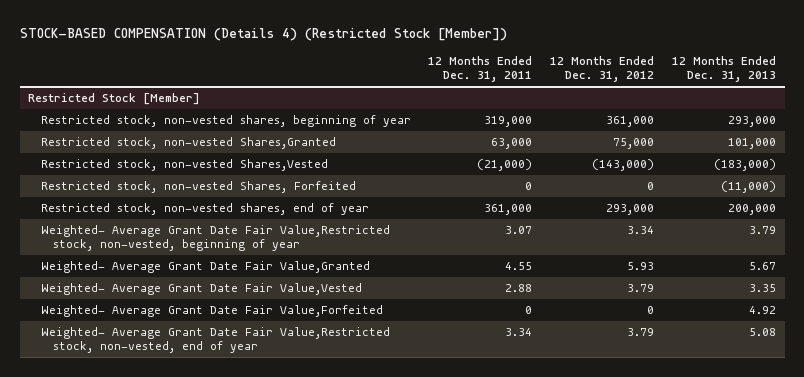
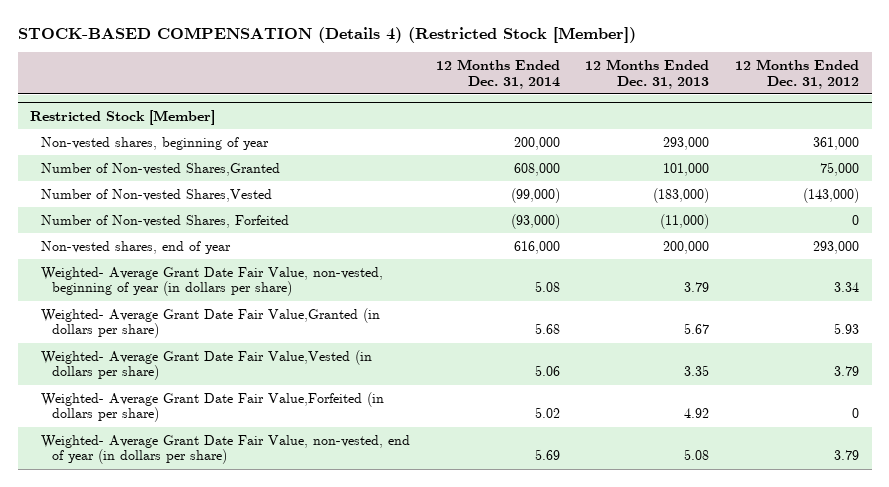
- | 12 Months Ended Dec. 31, 2011 | 12 Months Ended Dec. 31, 2012 | 12 Months Ended Dec. 31, 2013
+ | 12 Months Ended Dec. 31, 2014 | 12 Months Ended Dec. 31, 2013 | 12 Months Ended Dec. 31, 2012
@ Restricted Stock [Member]
- Restricted stock, non-vested shares, beginning of year | 319,000 | 361,000 | 293,000
- Restricted stock, non-vested Shares,Granted | 63,000 | 75,000 | 101,000
- Restricted stock, non-vested Shares,Vested | (21,000) | (143,000) | (183,000)
- Restricted stock, non-vested Shares, Forfeited | 0 | 0 | (11,000)
- Restricted stock, non-vested shares, end of year | 361,000 | 293,000 | 200,000
- Weighted- Average Grant Date Fair Value,Restricted stock, non-vested, beginning of year | 3.07 | 3.34 | 3.79
- Weighted- Average Grant Date Fair Value,Granted | 4.55 | 5.93 | 5.67
- Weighted- Average Grant Date Fair Value,Vested | 2.88 | 3.79 | 3.35
- Weighted- Average Grant Date Fair Value,Forfeited | 0 | 0 | 4.92
- Weighted- Average Grant Date Fair Value,Restricted stock, non-vested, end of year | 3.34 | 3.79 | 5.08
+ Non-vested shares, beginning of year | 200,000 | 293,000 | 361,000
+ Number of Non-vested Shares,Granted | 608,000 | 101,000 | 75,000
+ Number of Non-vested Shares,Vested | (99,000) | (183,000) | (143,000)
+ Number of Non-vested Shares, Forfeited | (93,000) | (11,000) | 0
+ Non-vested shares, end of year | 616,000 | 200,000 | 293,000
+ Weighted- Average Grant Date Fair Value, non-vested, beginning of year (in dollars per share) | 5.08 | 3.79 | 3.34
+ Weighted- Average Grant Date Fair Value,Granted (in dollars per share) | 5.68 | 5.67 | 5.93
+ Weighted- Average Grant Date Fair Value,Vested (in dollars per share) | 5.06 | 3.35 | 3.79
+ Weighted- Average Grant Date Fair Value,Forfeited (in dollars per share) | 5.02 | 4.92 | 0
+ Weighted- Average Grant Date Fair Value, non-vested, end of year (in dollars per share) | 5.69 | 5.08 | 3.79

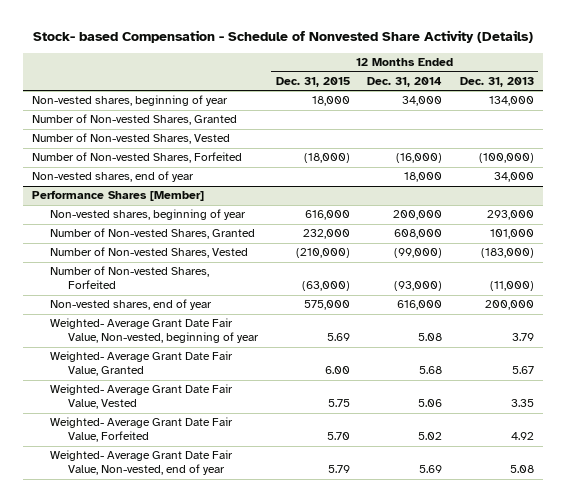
- STOCK-BASED COMPENSATION (Details 4) (Restricted Stock [Member])
+ Stock- based Compensation - Schedule of Nonvested Share Activity (Details)
- | 12 Months Ended Dec. 31, 2014 | 12 Months Ended Dec. 31, 2013 | 12 Months Ended Dec. 31, 2012
+ | 12 Months Ended Dec. 31, 2015 | 12 Months Ended Dec. 31, 2014 | 12 Months Ended Dec. 31, 2013
- Restricted Stock [Member]
+ Non-vested shares, beginning of year | 18,000 | 34,000 | 134,000
+ Number of Non-vested Shares, Granted
+ Number of Non-vested Shares, Vested
+ Number of Non-vested Shares, Forfeited | (18,000) | (16,000) | (100,000)
+ Non-vested shares, end of year | | 18,000 | 34,000
+ Performance Shares [Member]
- Number of Non-vested Shares,Granted | 608,000 | 101,000 | 75,000
- Number of Non-vested Shares,Vested | (99,000) | (183,000) | (143,000)
+ Number of Non-vested Shares, Granted | 232,000 | 608,000 | 101,000
+ Number of Non-vested Shares, Vested | (210,000) | (99,000) | (183,000)
- Weighted- Average Grant Date Fair Value, non-vested, beginning of year (in dollars per share) | 5.08 | 3.79 | 3.34
- Weighted- Average Grant Date Fair Value,Granted (in dollars per share) | 5.68 | 5.67 | 5.93
- Weighted- Average Grant Date Fair Value,Vested (in dollars per share) | 5.06 | 3.35 | 3.79
- Weighted- Average Grant Date Fair Value,Forfeited (in dollars per share) | 5.02 | 4.92 | 0
- Weighted- Average Grant Date Fair Value, non-vested, end of year (in dollars per share) | 5.69 | 5.08 | 3.79
+ Weighted- Average Grant Date Fair Value, Non-vested, beginning of year | 5.69 | 5.08 | 3.79
+ Weighted- Average Grant Date Fair Value, Granted | 6.00 | 5.68 | 5.67
+ Weighted- Average Grant Date Fair Value, Vested | 5.75 | 5.06 | 3.35
+ Weighted- Average Grant Date Fair Value, Forfeited | 5.70 | 5.02 | 4.92
+ Weighted- Average Grant Date Fair Value, Non-vested, end of year | 5.79 | 5.69 | 5.08

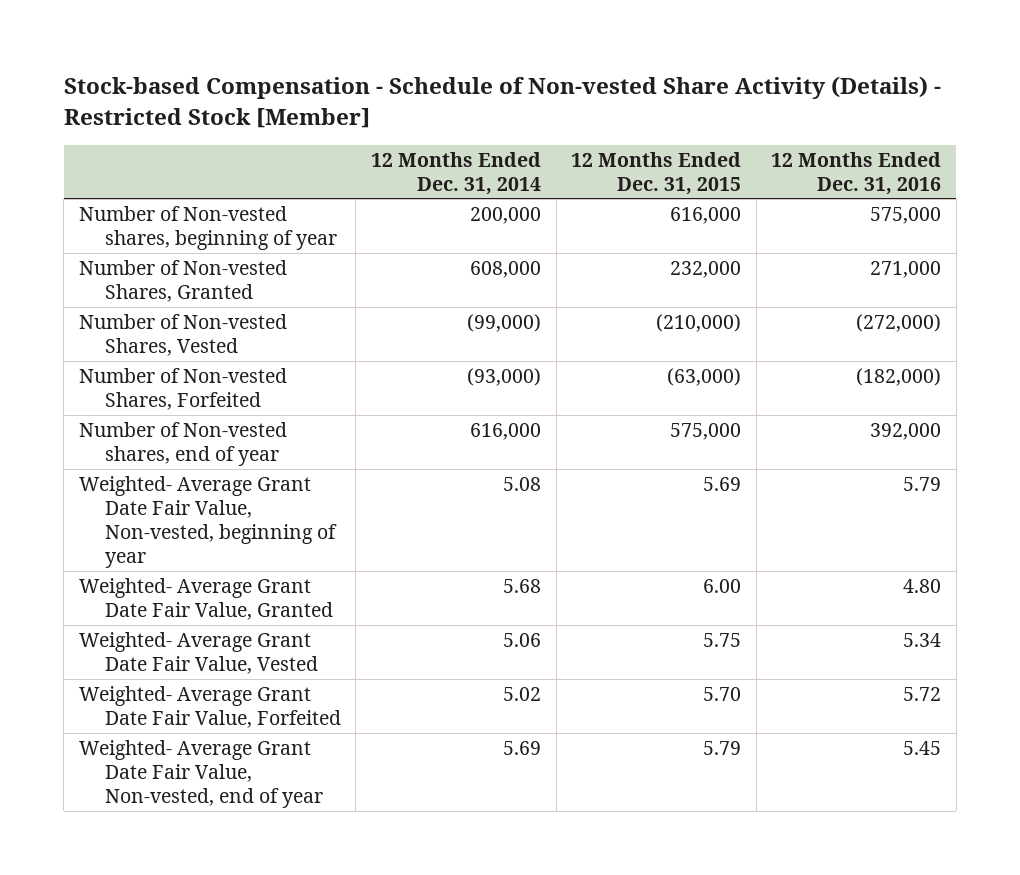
- Stock- based Compensation - Schedule of Nonvested Share Activity (Details)
+ Stock-based Compensation - Schedule of Non-vested Share Activity (Details) - Restricted Stock [Member]
- | 12 Months Ended Dec. 31, 2015 | 12 Months Ended Dec. 31, 2014 | 12 Months Ended Dec. 31, 2013
+ | 12 Months Ended Dec. 31, 2014 | 12 Months Ended Dec. 31, 2015 | 12 Months Ended Dec. 31, 2016
- Non-vested shares, beginning of year | 18,000 | 34,000 | 134,000
- Number of Non-vested Shares, Granted
- Number of Non-vested Shares, Vested
- Number of Non-vested Shares, Forfeited | (18,000) | (16,000) | (100,000)
- Non-vested shares, end of year | | 18,000 | 34,000
- Performance Shares [Member]
- Non-vested shares, beginning of year | 616,000 | 200,000 | 293,000
+ Number of Non-vested shares, beginning of year | 200,000 | 616,000 | 575,000
- Non-vested shares, end of year | 575,000 | 616,000 | 200,000
+ Number of Non-vested shares, end of year | 616,000 | 575,000 | 392,000

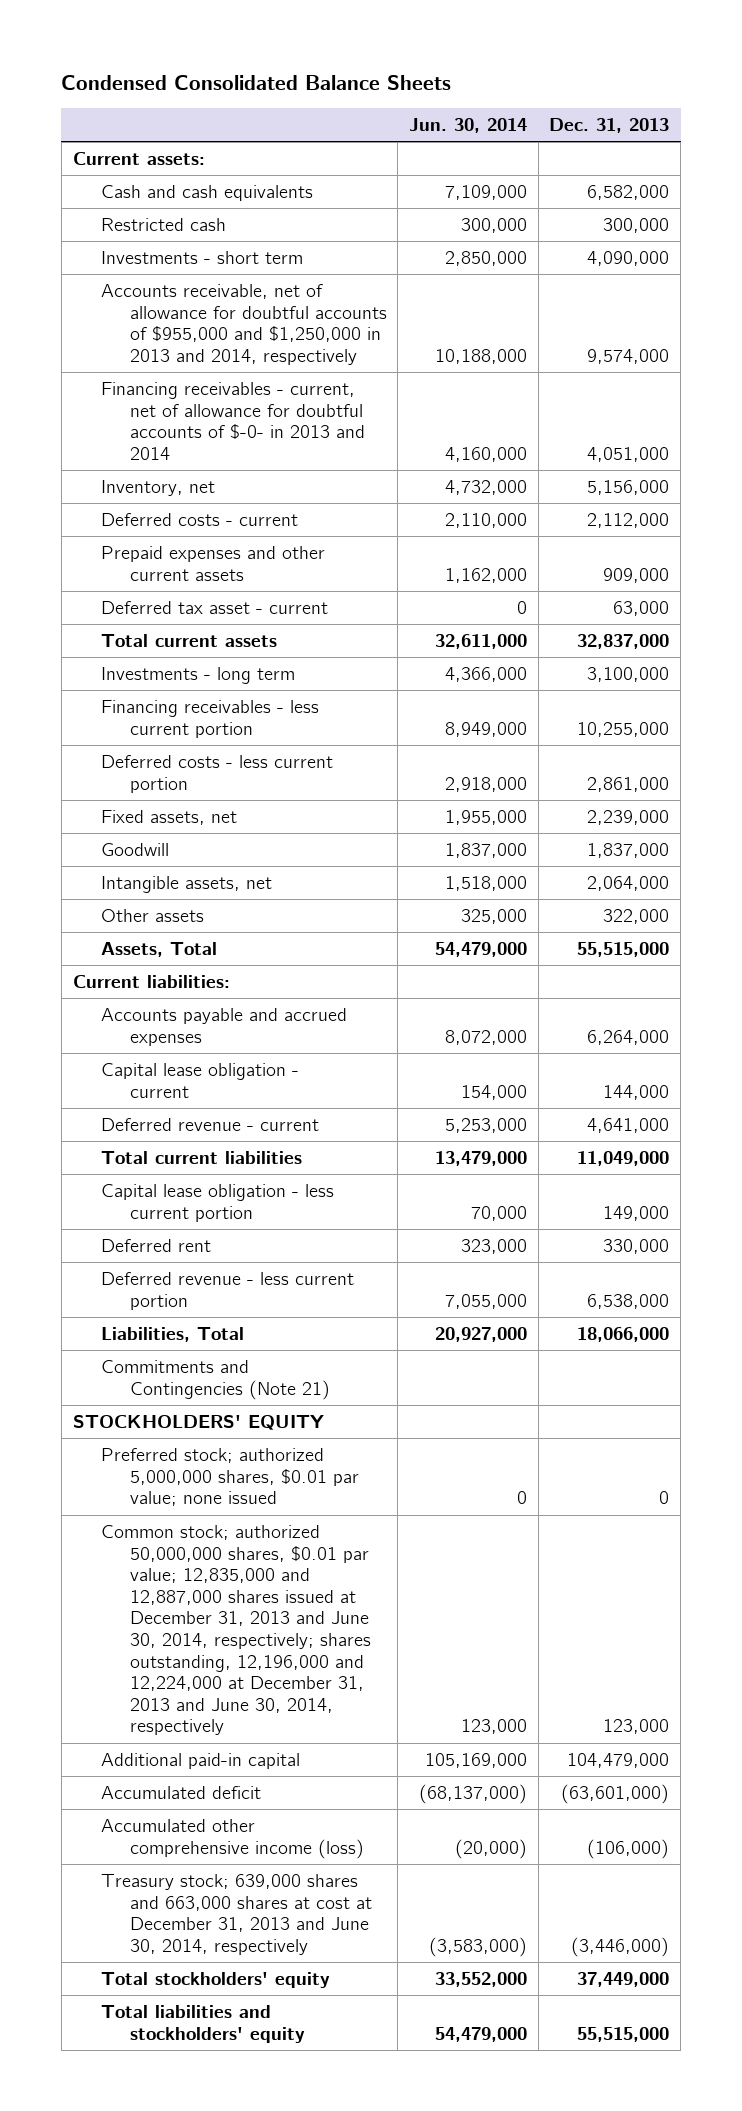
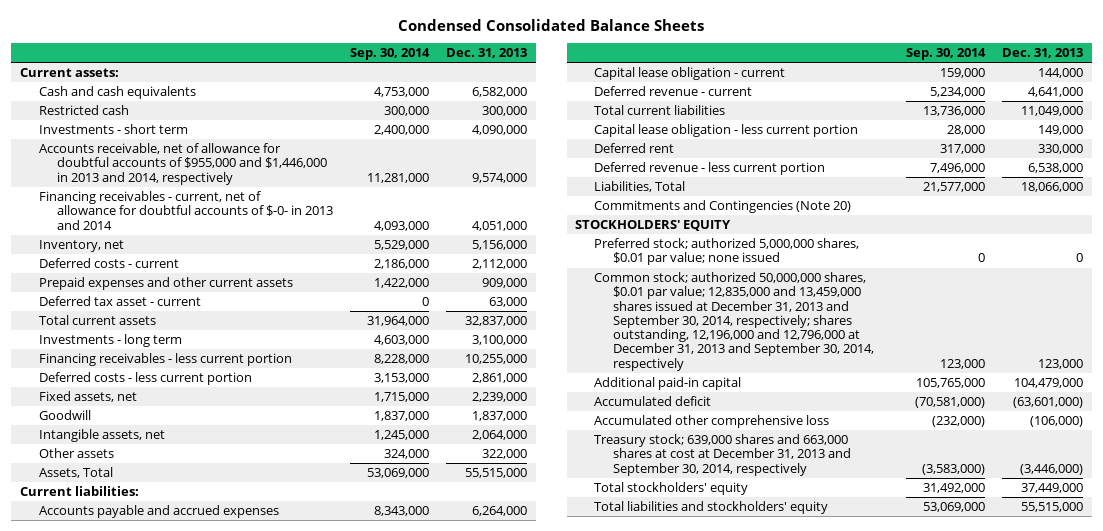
- | Jun. 30, 2014 | Dec. 31, 2013
+ | Sep. 30, 2014 | Dec. 31, 2013
- Accounts receivable, net of allowance for doubtful accounts of $955,000 and $1,250,000 in 2013 and 2014, respectively | 10,188,000 | 9,574,000
+ Accounts receivable, net of allowance for doubtful accounts of $955,000 and $1,446,000 in 2013 and 2014, respectively | 11,281,000 | 9,574,000
- Commitments and Contingencies (Note 21)
+ Commitments and Contingencies (Note 20)
- Common stock; authorized 50,000,000 shares, $0.01 par value; 12,835,000 and 12,887,000 shares issued at December 31, 2013 and June 30, 2014, respectively; shares outstanding, 12,196,000 and 12,224,000 at December 31, 2013 and June 30, 2014, respectively | 123,000 | 123,000
+ Common stock; authorized 50,000,000 shares, $0.01 par value; 12,835,000 and 13,459,000 shares issued at December 31, 2013 and September 30, 2014, respectively; shares outstanding, 12,196,000 and 12,796,000 at December 31, 2013 and September 30, 2014, respectively | 123,000 | 123,000
- Accumulated other comprehensive income (loss) | (20,000) | (106,000)
- Treasury stock; 639,000 shares and 663,000 shares at cost at December 31, 2013 and June 30, 2014, respectively | (3,583,000) | (3,446,000)
+ Accumulated other comprehensive loss | (232,000) | (106,000)
+ Treasury stock; 639,000 shares and 663,000 shares at cost at December 31, 2013 and September 30, 2014, respectively | (3,583,000) | (3,446,000)

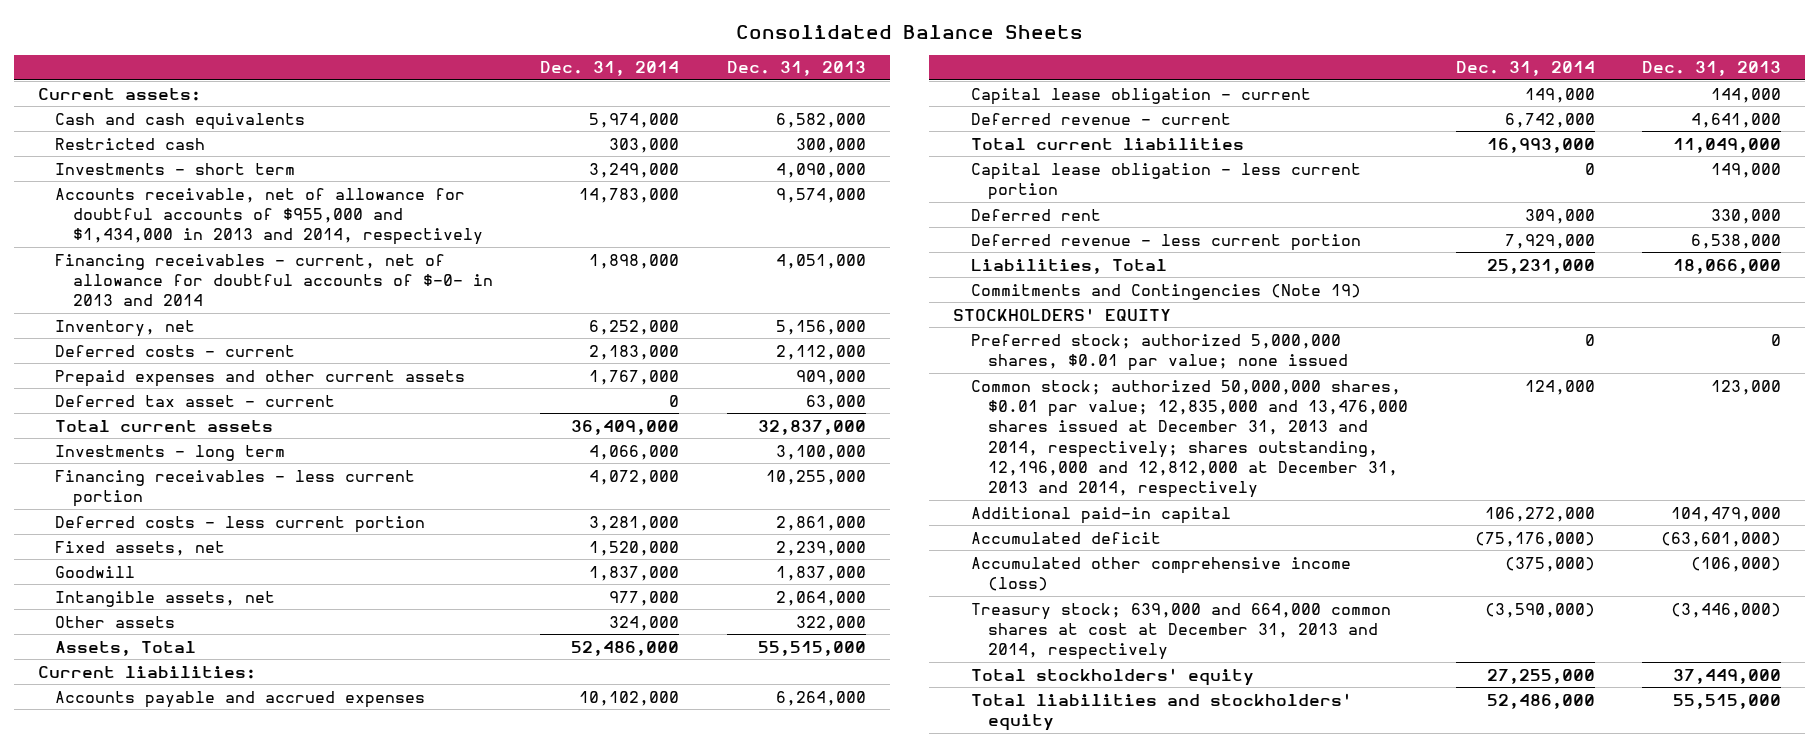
- Condensed Consolidated Balance Sheets
+ Consolidated Balance Sheets
- | Sep. 30, 2014 | Dec. 31, 2013
+ | Dec. 31, 2014 | Dec. 31, 2013
- Accounts receivable, net of allowance for doubtful accounts of $955,000 and $1,446,000 in 2013 and 2014, respectively | 11,281,000 | 9,574,000
+ Accounts receivable, net of allowance for doubtful accounts of $955,000 and $1,434,000 in 2013 and 2014, respectively | 14,783,000 | 9,574,000
- Commitments and Contingencies (Note 20)
+ Commitments and Contingencies (Note 19)
- Common stock; authorized 50,000,000 shares, $0.01 par value; 12,835,000 and 13,459,000 shares issued at December 31, 2013 and September 30, 2014, respectively; shares outstanding, 12,196,000 and 12,796,000 at December 31, 2013 and September 30, 2014, respectively | 123,000 | 123,000
+ Common stock; authorized 50,000,000 shares, $0.01 par value; 12,835,000 and 13,476,000 shares issued at December 31, 2013 and 2014, respectively; shares outstanding, 12,196,000 and 12,812,000 at December 31, 2013 and 2014, respectively | 124,000 | 123,000
- Accumulated other comprehensive loss | (232,000) | (106,000)
- Treasury stock; 639,000 shares and 663,000 shares at cost at December 31, 2013 and September 30, 2014, respectively | (3,583,000) | (3,446,000)
+ Accumulated other comprehensive income (loss) | (375,000) | (106,000)
+ Treasury stock; 639,000 and 664,000 common shares at cost at December 31, 2013 and 2014, respectively | (3,590,000) | (3,446,000)

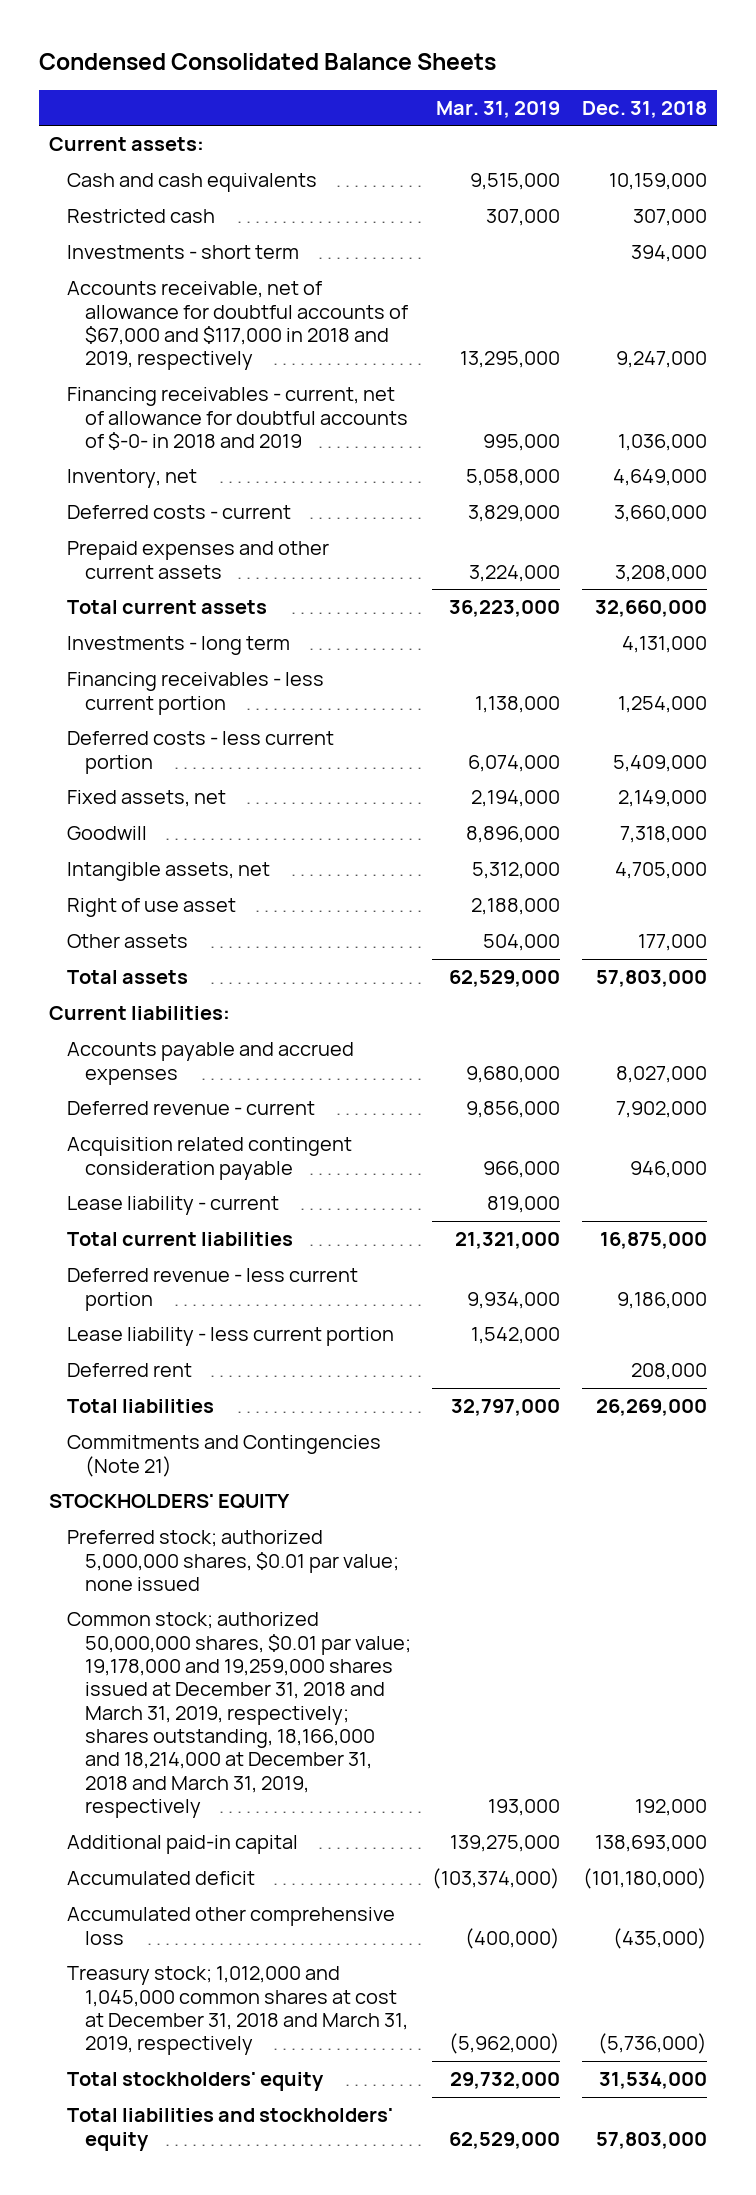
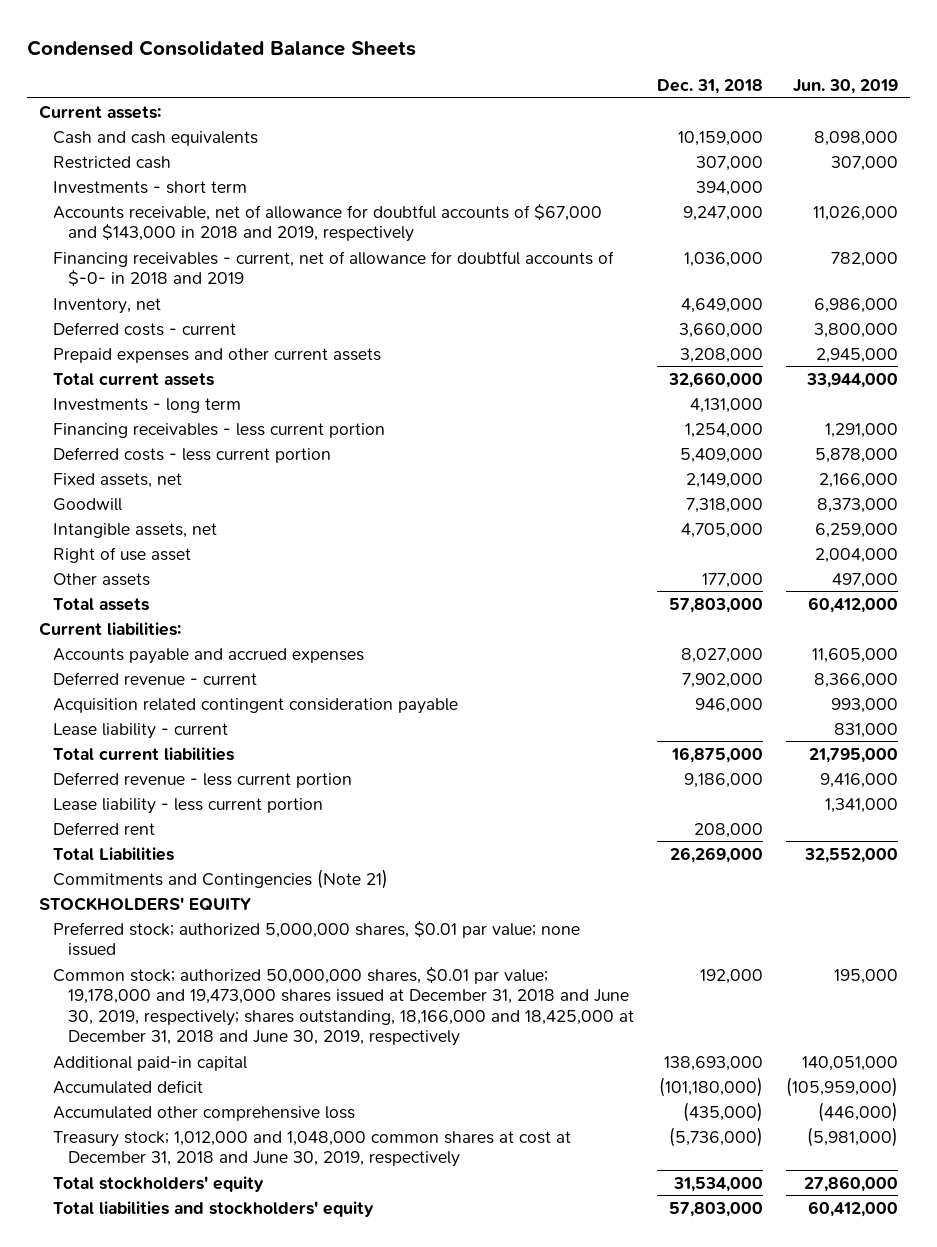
- | Mar. 31, 2019 | Dec. 31, 2018
+ | Dec. 31, 2018 | Jun. 30, 2019
- Accounts receivable, net of allowance for doubtful accounts of $67,000 and $117,000 in 2018 and 2019, respectively | 13,295,000 | 9,247,000
+ Accounts receivable, net of allowance for doubtful accounts of $67,000 and $143,000 in 2018 and 2019, respectively | 9,247,000 | 11,026,000
- Total liabilities | 32,797,000 | 26,269,000
+ Total Liabilities | 26,269,000 | 32,552,000
- Common stock; authorized 50,000,000 shares, $0.01 par value; 19,178,000 and 19,259,000 shares issued at December 31, 2018 and March 31, 2019, respectively; shares outstanding, 18,166,000 and 18,214,000 at December 31, 2018 and March 31, 2019, respectively | 193,000 | 192,000
+ Common stock; authorized 50,000,000 shares, $0.01 par value; 19,178,000 and 19,473,000 shares issued at December 31, 2018 and June 30, 2019, respectively; shares outstanding, 18,166,000 and 18,425,000 at December 31, 2018 and June 30, 2019, respectively | 192,000 | 195,000
- Treasury stock; 1,012,000 and 1,045,000 common shares at cost at December 31, 2018 and March 31, 2019, respectively | (5,962,000) | (5,736,000)
+ Treasury stock; 1,012,000 and 1,048,000 common shares at cost at December 31, 2018 and June 30, 2019, respectively | (5,736,000) | (5,981,000)

